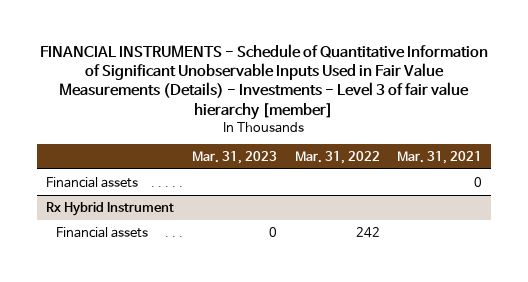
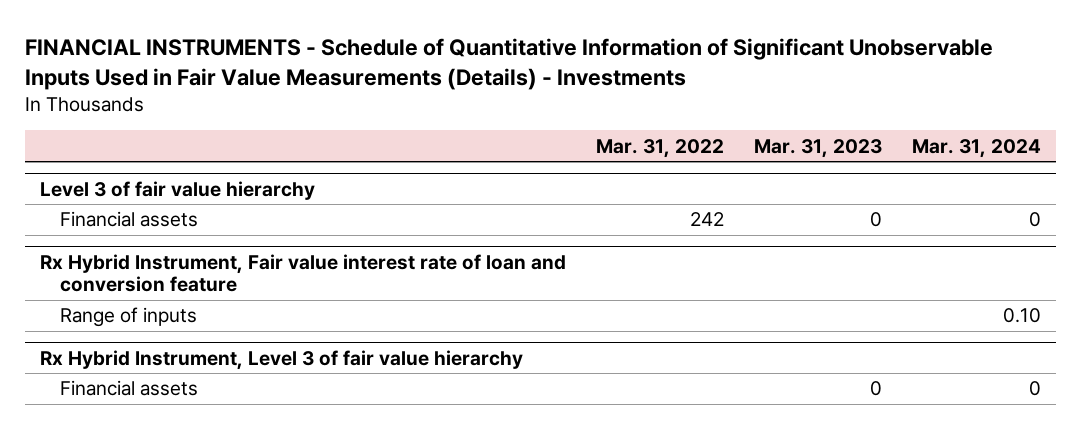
- FINANCIAL INSTRUMENTS - Schedule of Quantitative Information of Significant Unobservable Inputs Used in Fair Value Measurements (Details) - Investments - Level 3 of fair value hierarchy [member]
+ FINANCIAL INSTRUMENTS - Schedule of Quantitative Information of Significant Unobservable Inputs Used in Fair Value Measurements (Details) - Investments
- | Mar. 31, 2023 | Mar. 31, 2022 | Mar. 31, 2021
+ | Mar. 31, 2022 | Mar. 31, 2023 | Mar. 31, 2024
- Financial assets | | | 0
- Rx Hybrid Instrument
+ Level 3 of fair value hierarchy
+ Rx Hybrid Instrument, Fair value interest rate of loan and conversion feature
+ Range of inputs | | | 0.10
+ Rx Hybrid Instrument, Level 3 of fair value hierarchy
+ Financial assets | | 0 | 0

